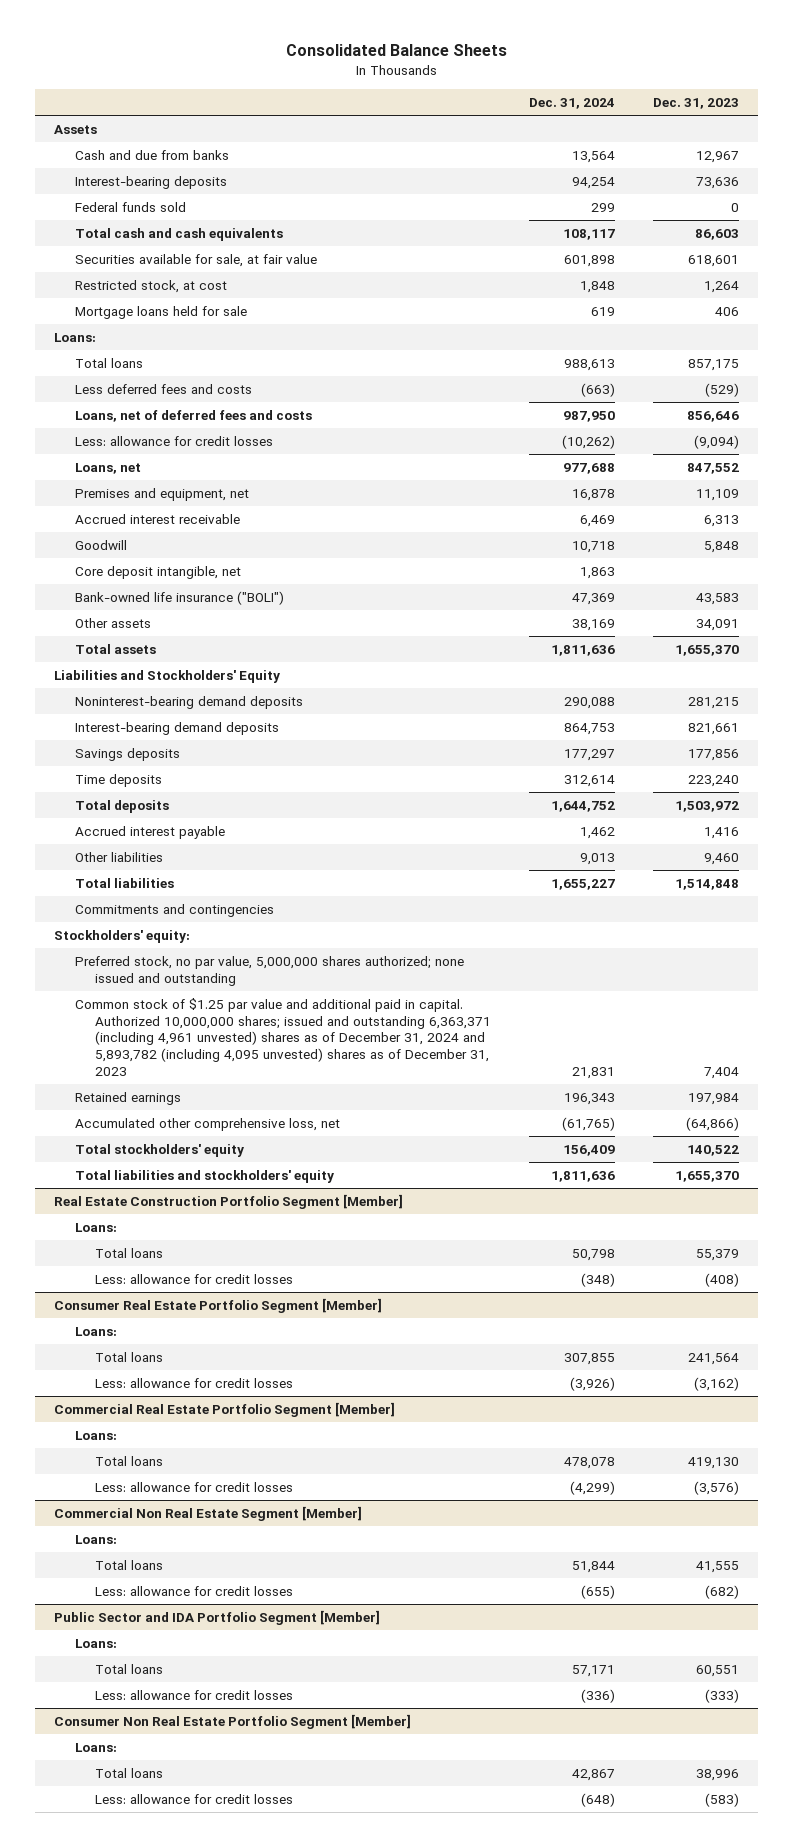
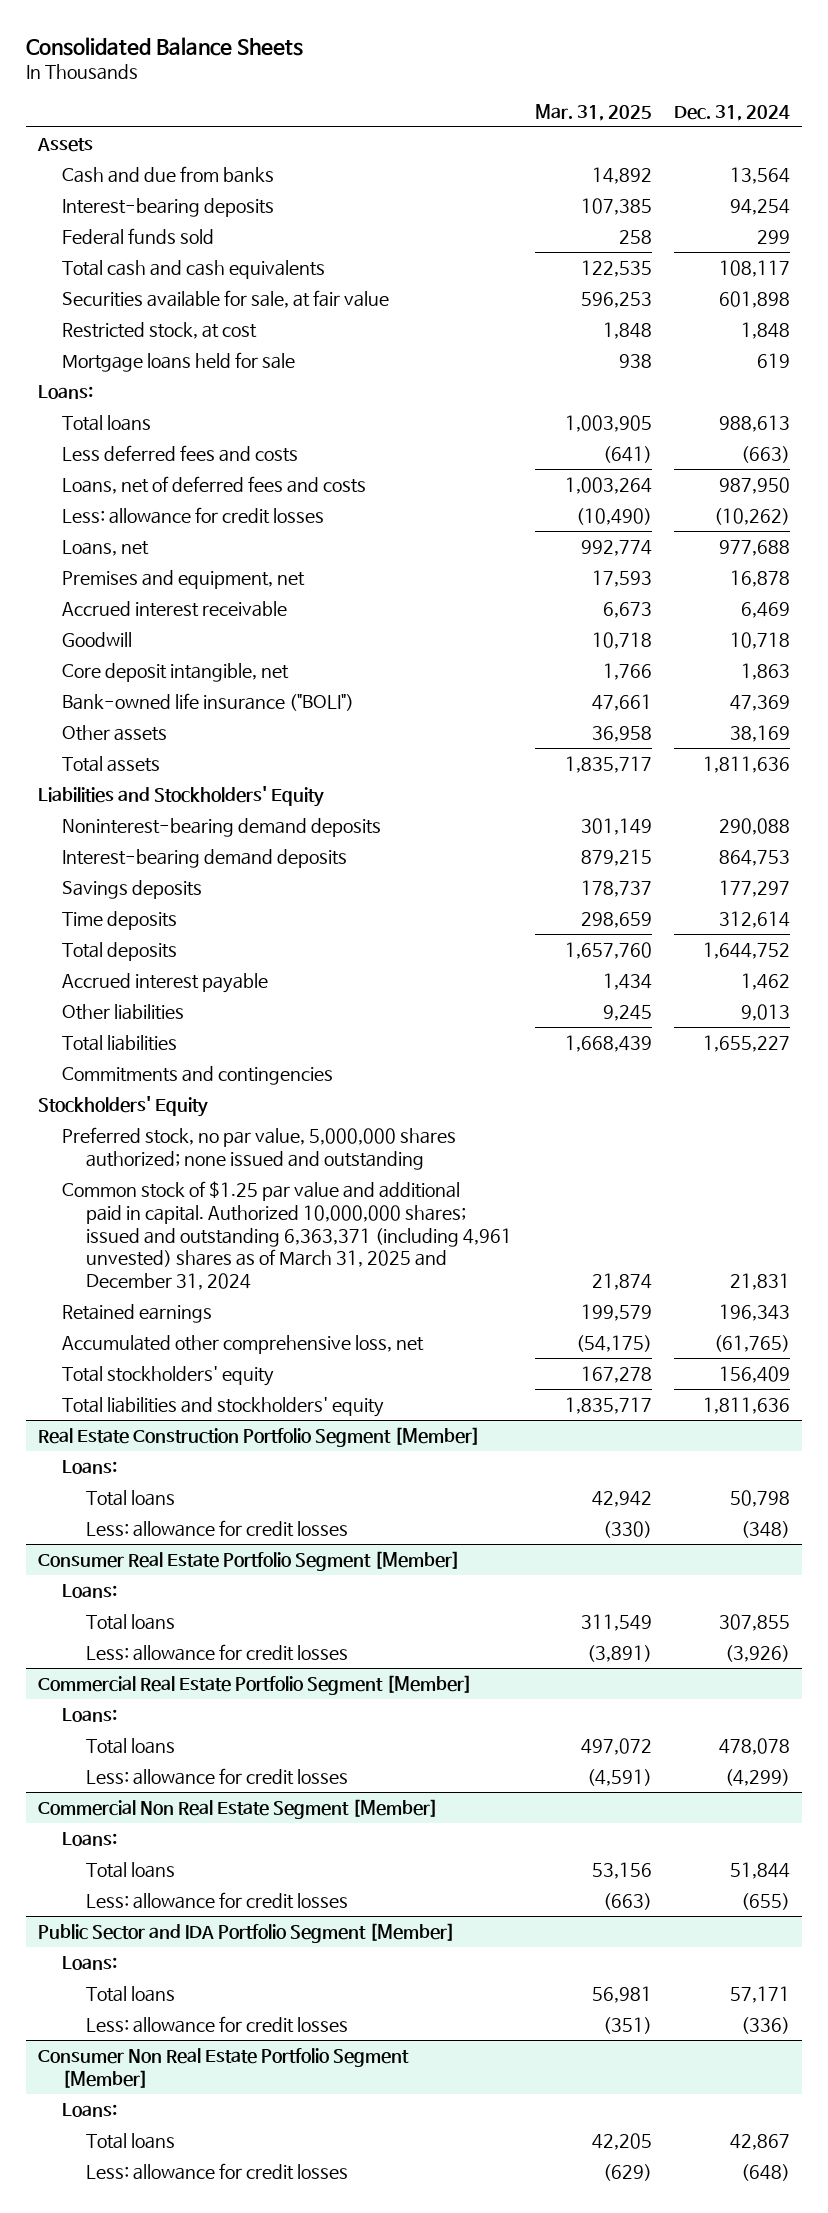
- | Dec. 31, 2024 | Dec. 31, 2023
+ | Mar. 31, 2025 | Dec. 31, 2024
- Stockholders' equity:
+ Stockholders' Equity
- Common stock of $1.25 par value and additional paid in capital. Authorized 10,000,000 shares; issued and outstanding 6,363,371 (including 4,961 unvested) shares as of December 31, 2024 and 5,893,782 (including 4,095 unvested) shares as of December 31, 2023 | 21,831 | 7,404
+ Common stock of $1.25 par value and additional paid in capital. Authorized 10,000,000 shares; issued and outstanding 6,363,371 (including 4,961 unvested) shares as of March 31, 2025 and December 31, 2024 | 21,874 | 21,831

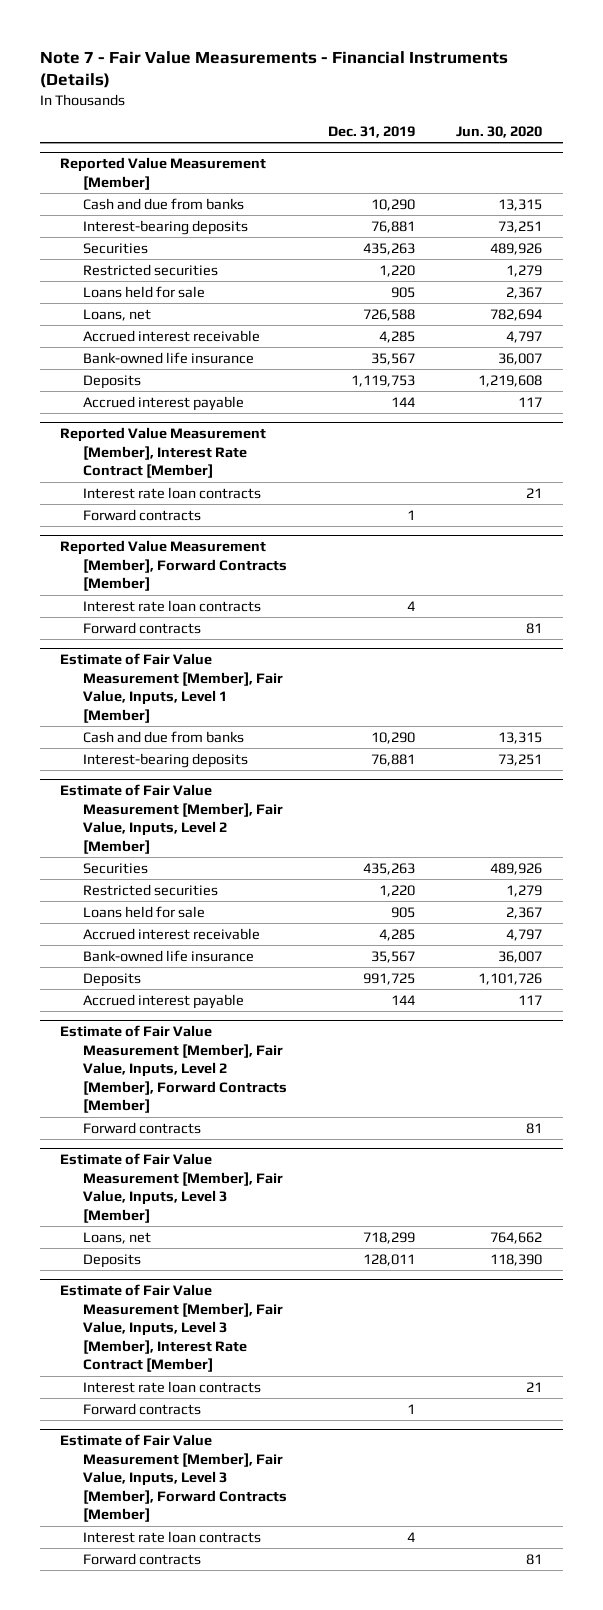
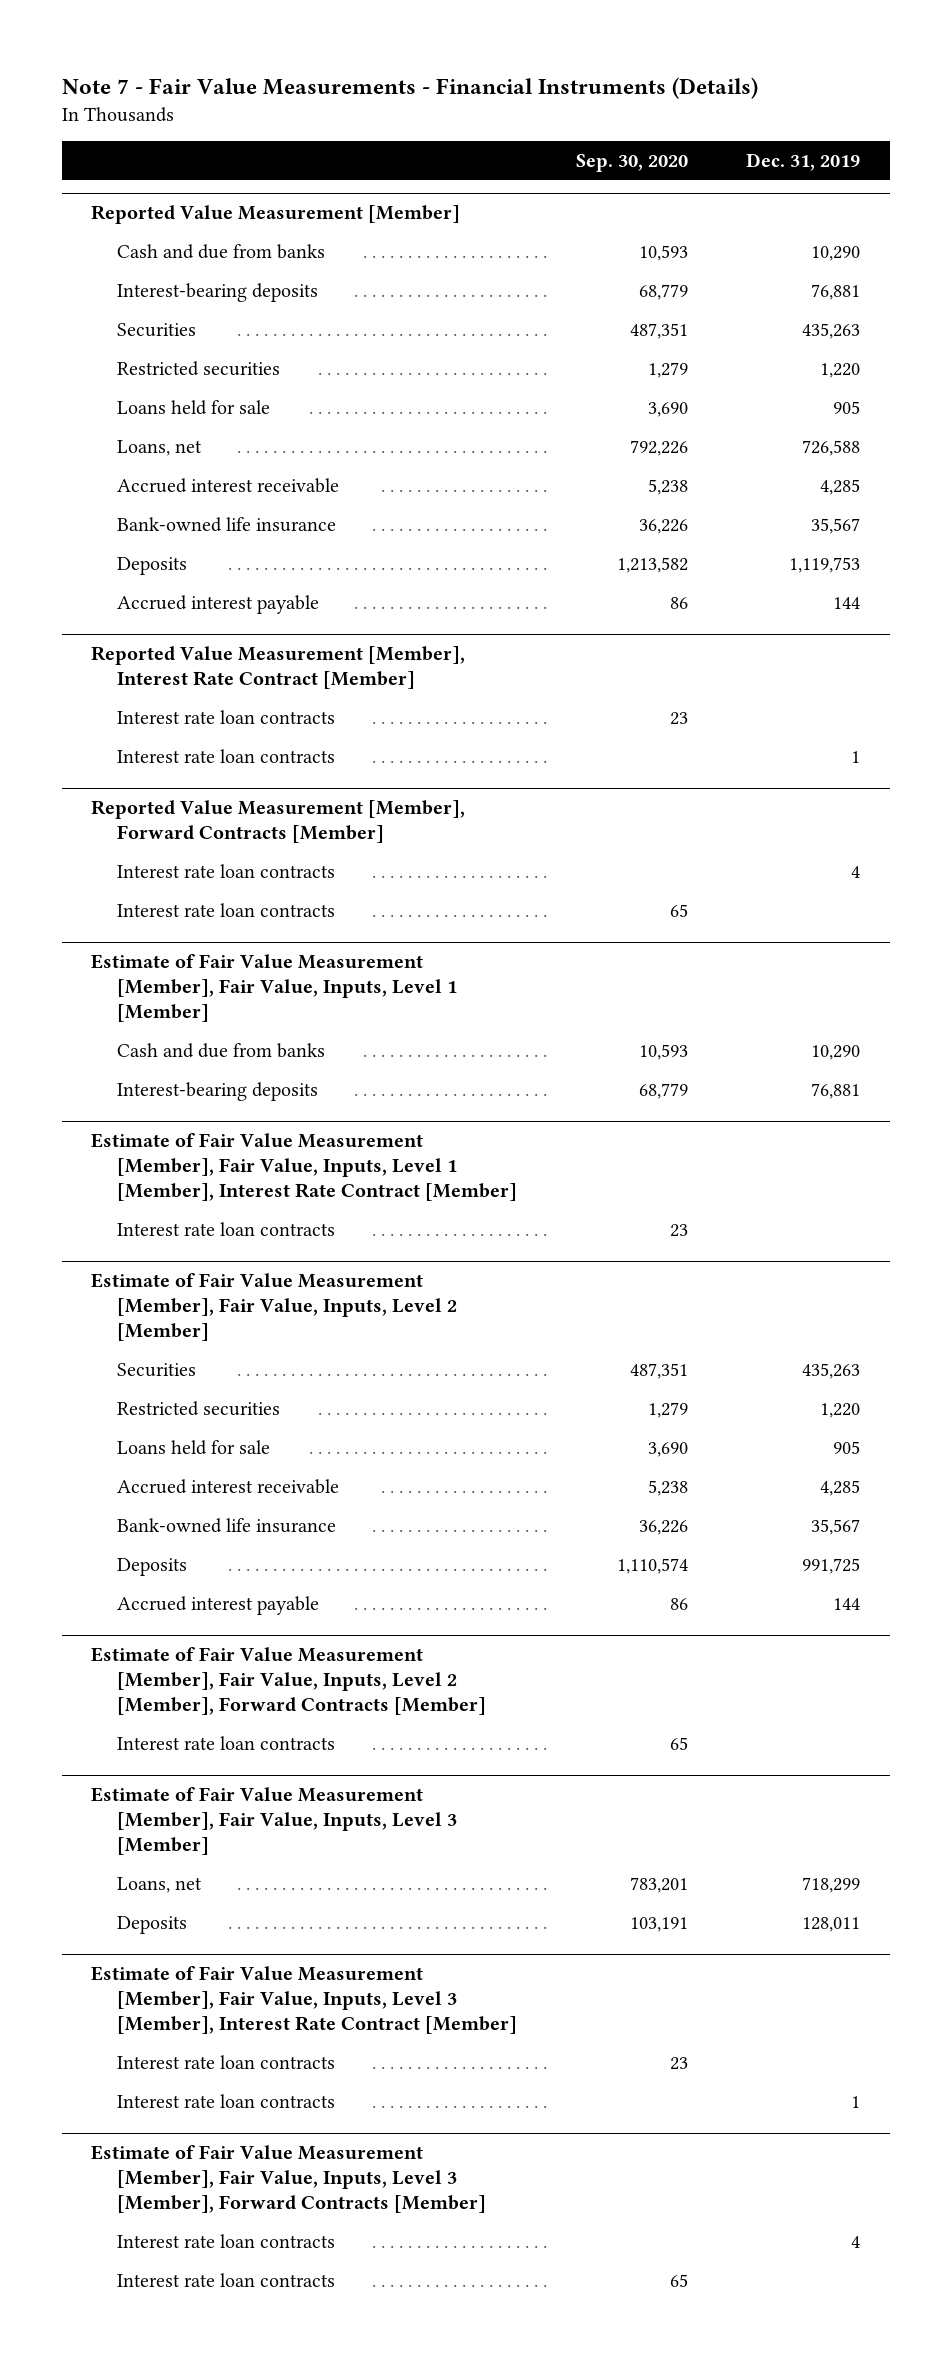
- | Dec. 31, 2019 | Jun. 30, 2020
+ | Sep. 30, 2020 | Dec. 31, 2019
@ Reported Value Measurement [Member], Interest Rate Contract [Member]
- Forward contracts | 1 |
+ Interest rate loan contracts | | 1
@ Reported Value Measurement [Member], Forward Contracts [Member]
- Forward contracts | | 81
+ Interest rate loan contracts | 65 |
+ Estimate of Fair Value Measurement [Member], Fair Value, Inputs, Level 1 [Member], Interest Rate Contract [Member]
+ Interest rate loan contracts | 23 |
@ Estimate of Fair Value Measurement [Member], Fair Value, Inputs, Level 2 [Member], Forward Contracts [Member]
- Forward contracts | | 81
+ Interest rate loan contracts | 65 |
@ Estimate of Fair Value Measurement [Member], Fair Value, Inputs, Level 3 [Member], Interest Rate Contract [Member]
- Forward contracts | 1 |
+ Interest rate loan contracts | | 1
@ Estimate of Fair Value Measurement [Member], Fair Value, Inputs, Level 3 [Member], Forward Contracts [Member]
- Forward contracts | | 81
+ Interest rate loan contracts | 65 |

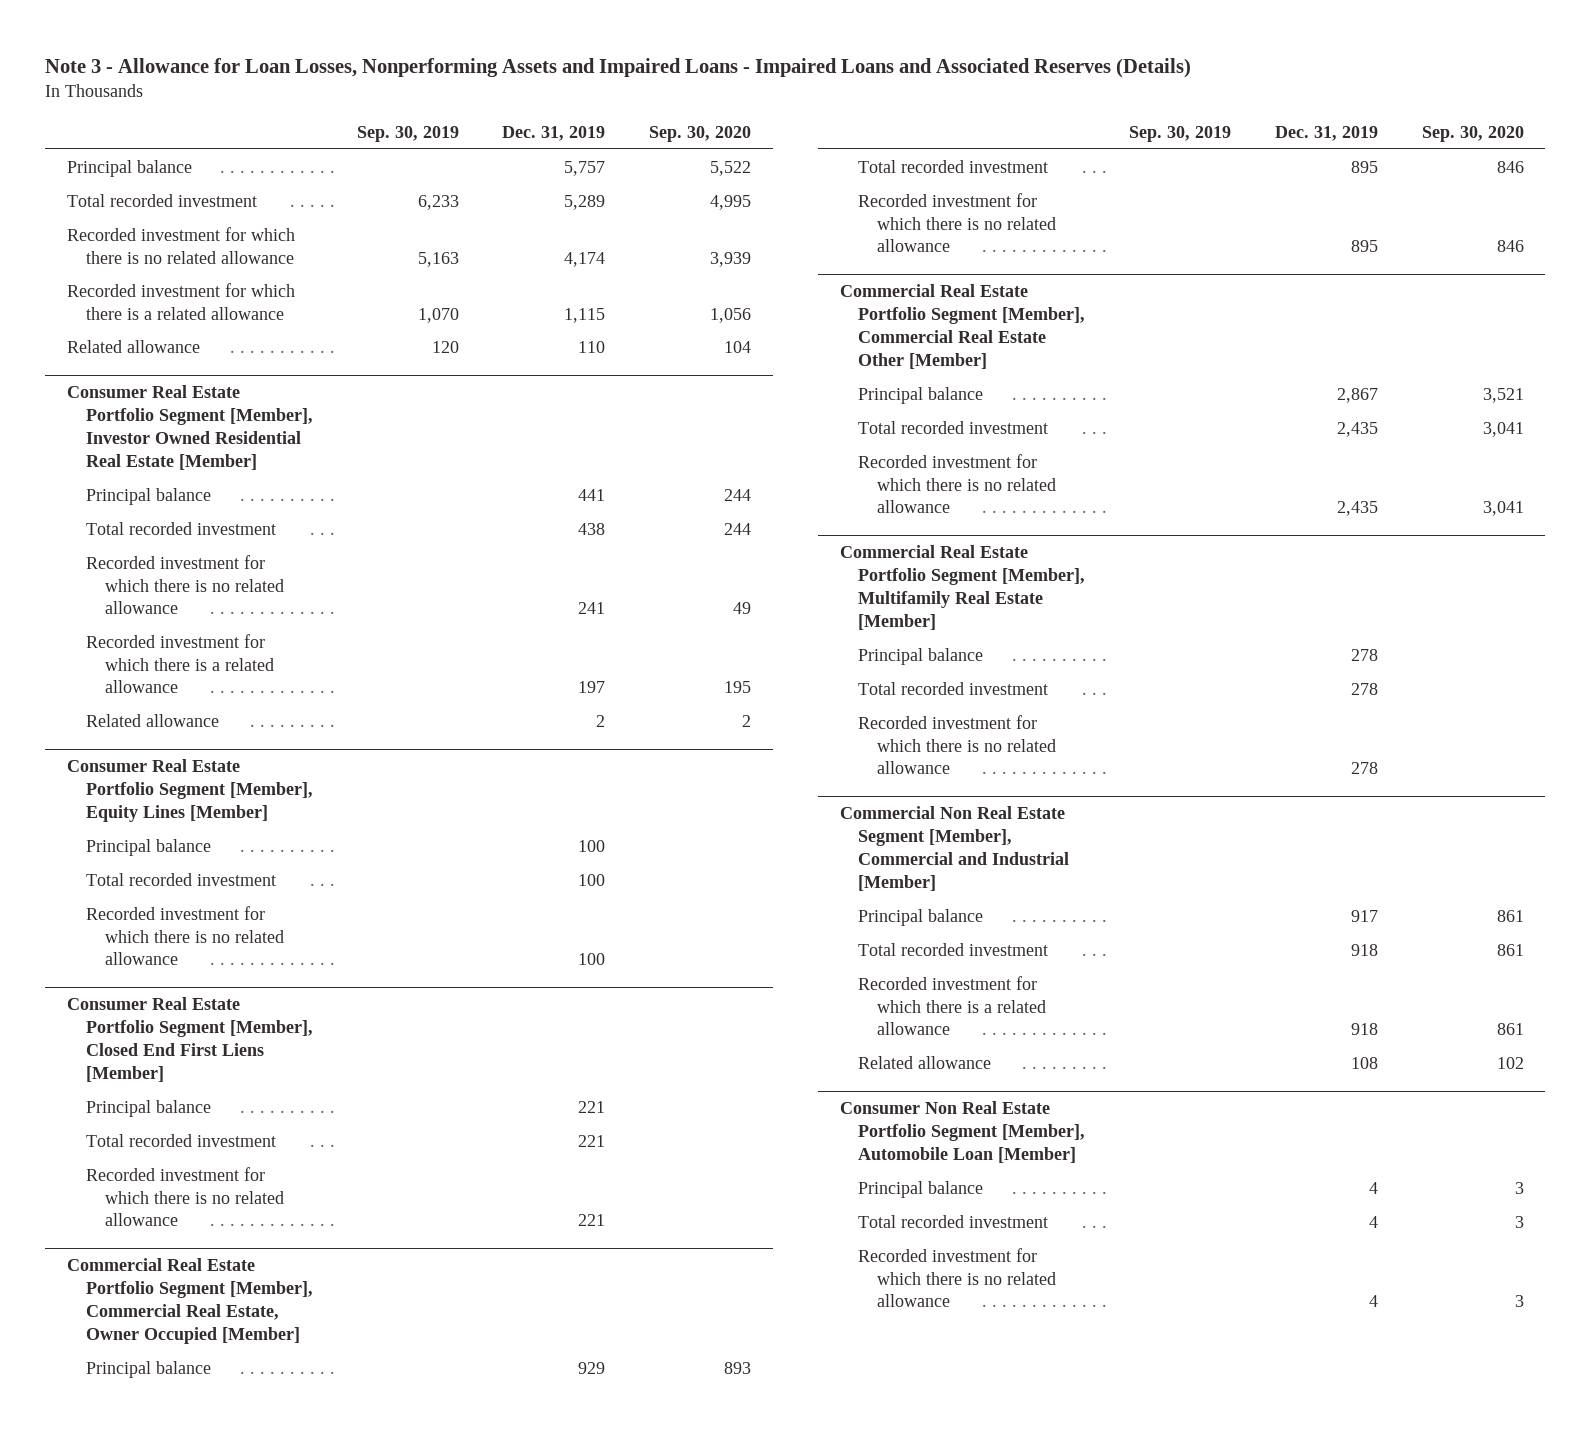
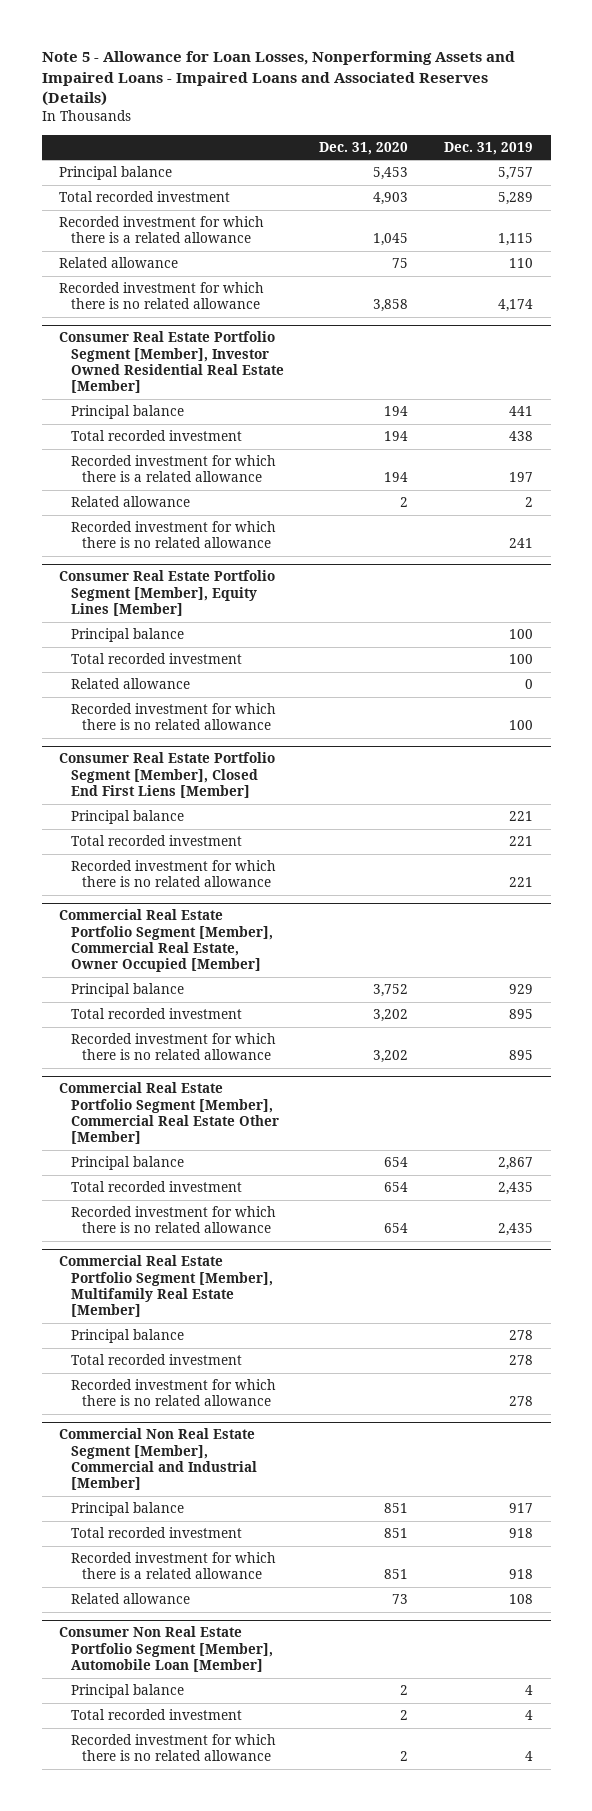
- Note 3 - Allowance for Loan Losses, Nonperforming Assets and Impaired Loans - Impaired Loans and Associated Reserves (Details)
+ Note 5 - Allowance for Loan Losses, Nonperforming Assets and Impaired Loans - Impaired Loans and Associated Reserves (Details)
- | Sep. 30, 2019 | Dec. 31, 2019 | Sep. 30, 2020
+ | Dec. 31, 2020 | Dec. 31, 2019
moved down: Recorded investment for which there is no related allowance | 3,858 | 4,174
@ Consumer Real Estate Portfolio Segment [Member], Investor Owned Residential Real Estate [Member]
moved down: Recorded investment for which there is no related allowance | | 241
@ Consumer Real Estate Portfolio Segment [Member], Equity Lines [Member]
+ Related allowance | | 0

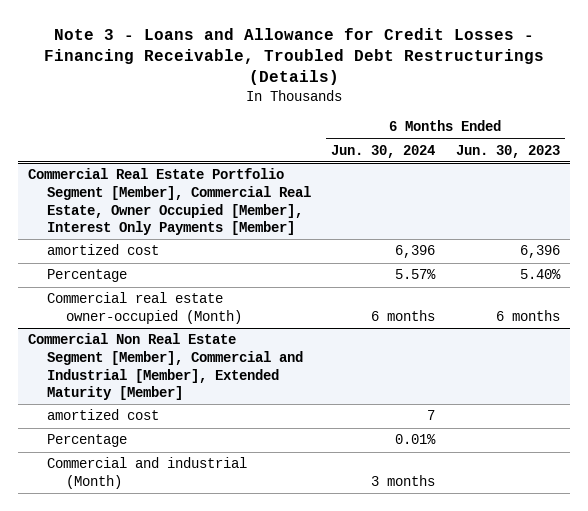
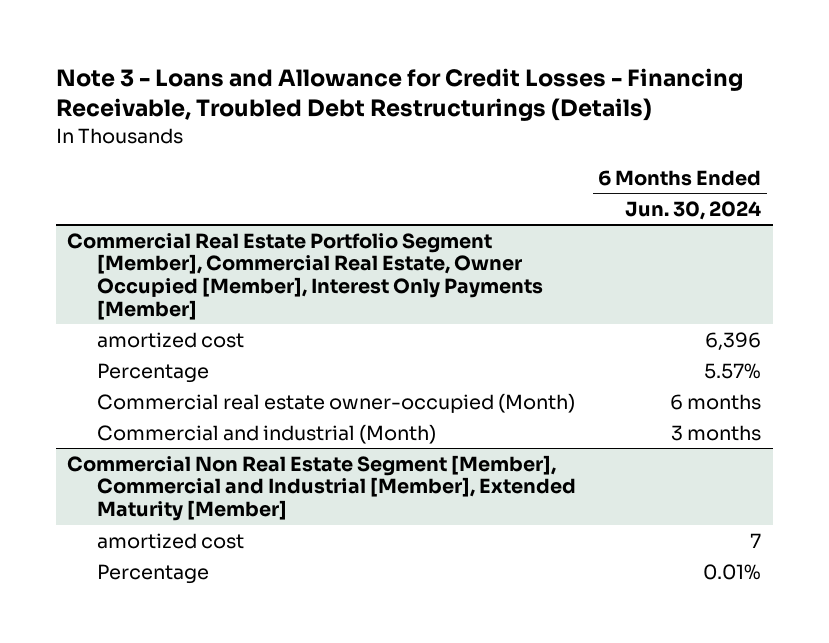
- | 6 Months Ended Jun. 30, 2024 | 6 Months Ended Jun. 30, 2023
+ | 6 Months Ended Jun. 30, 2024
@ Commercial Real Estate Portfolio Segment [Member], Commercial Real Estate, Owner Occupied [Member], Interest Only Payments [Member]
+ Commercial and industrial (Month) | 3 months
@ Commercial Non Real Estate Segment [Member], Commercial and Industrial [Member], Extended Maturity [Member]
- Commercial and industrial (Month) | 3 months |

